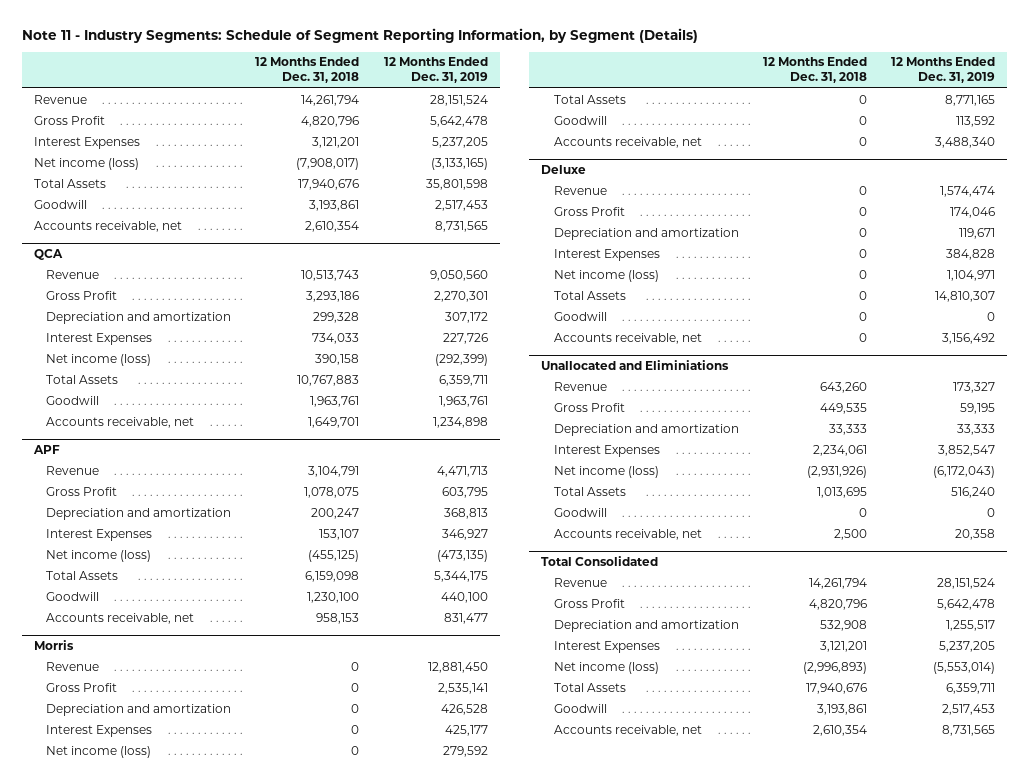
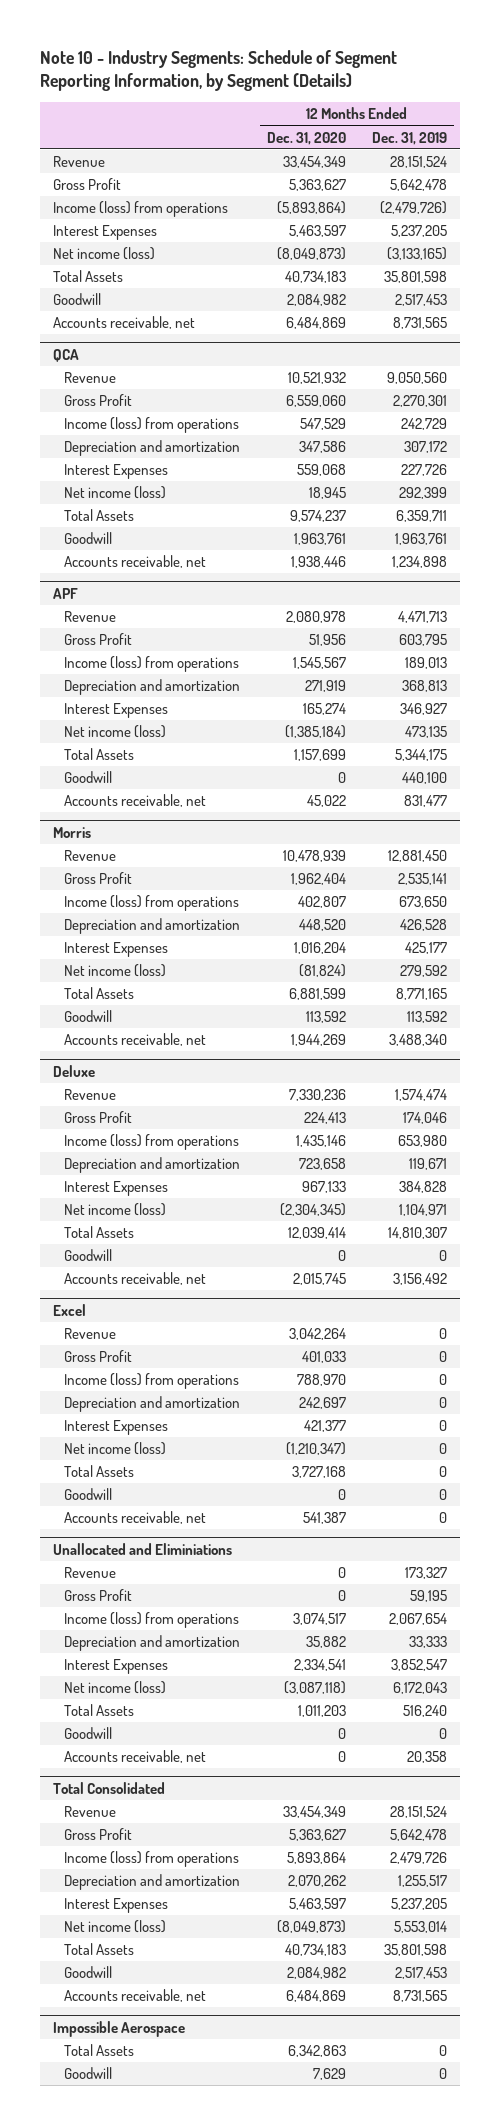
- Note 11 - Industry Segments: Schedule of Segment Reporting Information, by Segment (Details)
+ Note 10 - Industry Segments: Schedule of Segment Reporting Information, by Segment (Details)
- | 12 Months Ended Dec. 31, 2018 | 12 Months Ended Dec. 31, 2019
+ | 12 Months Ended Dec. 31, 2020 | 12 Months Ended Dec. 31, 2019
+ Income (loss) from operations | (5,893,864) | (2,479,726)
@ QCA
+ Income (loss) from operations | 547,529 | 242,729
- Net income (loss) | 390,158 | (292,399)
+ Net income (loss) | 18,945 | 292,399
@ APF
+ Income (loss) from operations | 1,545,567 | 189,013
- Net income (loss) | (455,125) | (473,135)
+ Net income (loss) | (1,385,184) | 473,135
@ Morris
+ Income (loss) from operations | 402,807 | 673,650
@ Deluxe
+ Income (loss) from operations | 1,435,146 | 653,980
+ Excel
+ Revenue | 3,042,264 | 0
+ Gross Profit | 401,033 | 0
+ Income (loss) from operations | 788,970 | 0
+ Depreciation and amortization | 242,697 | 0
+ Interest Expenses | 421,377 | 0
+ Net income (loss) | (1,210,347) | 0
+ Total Assets | 3,727,168 | 0
+ Goodwill | 0 | 0
+ Accounts receivable, net | 541,387 | 0
@ Unallocated and Eliminiations
+ Income (loss) from operations | 3,074,517 | 2,067,654
- Net income (loss) | (2,931,926) | (6,172,043)
+ Net income (loss) | (3,087,118) | 6,172,043
@ Total Consolidated
+ Income (loss) from operations | 5,893,864 | 2,479,726
- Net income (loss) | (2,996,893) | (5,553,014)
- Total Assets | 17,940,676 | 6,359,711
+ Net income (loss) | (8,049,873) | 5,553,014
+ Total Assets | 40,734,183 | 35,801,598
+ Impossible Aerospace
+ Total Assets | 6,342,863 | 0
+ Goodwill | 7,629 | 0

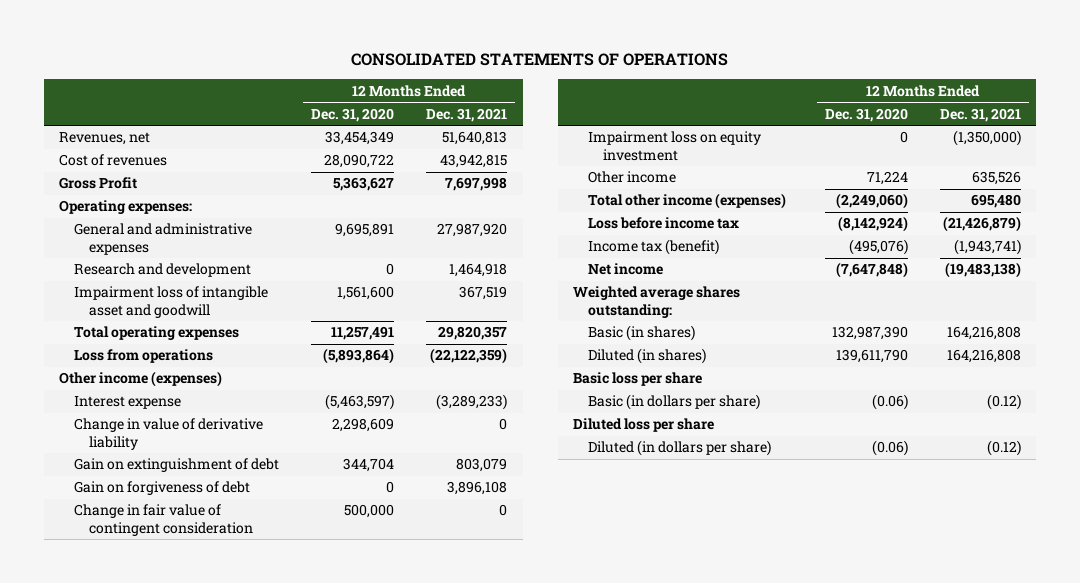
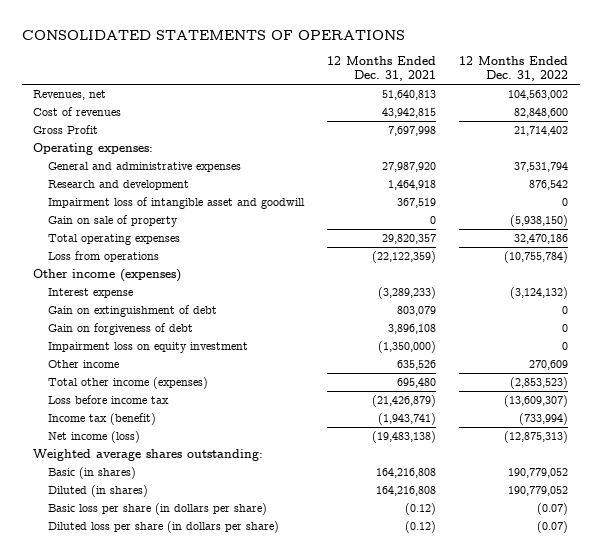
- | 12 Months Ended Dec. 31, 2020 | 12 Months Ended Dec. 31, 2021
+ | 12 Months Ended Dec. 31, 2021 | 12 Months Ended Dec. 31, 2022
+ Gain on sale of property | 0 | (5,938,150)
- Change in value of derivative liability | 2,298,609 | 0
- Change in fair value of contingent consideration | 500,000 | 0
- Net income | (7,647,848) | (19,483,138)
+ Net income (loss) | (19,483,138) | (12,875,313)
- Basic loss per share
- Basic (in dollars per share) | (0.06) | (0.12)
- Diluted loss per share
- Diluted (in dollars per share) | (0.06) | (0.12)
+ Basic loss per share (in dollars per share) | (0.12) | (0.07)
+ Diluted loss per share (in dollars per share) | (0.12) | (0.07)

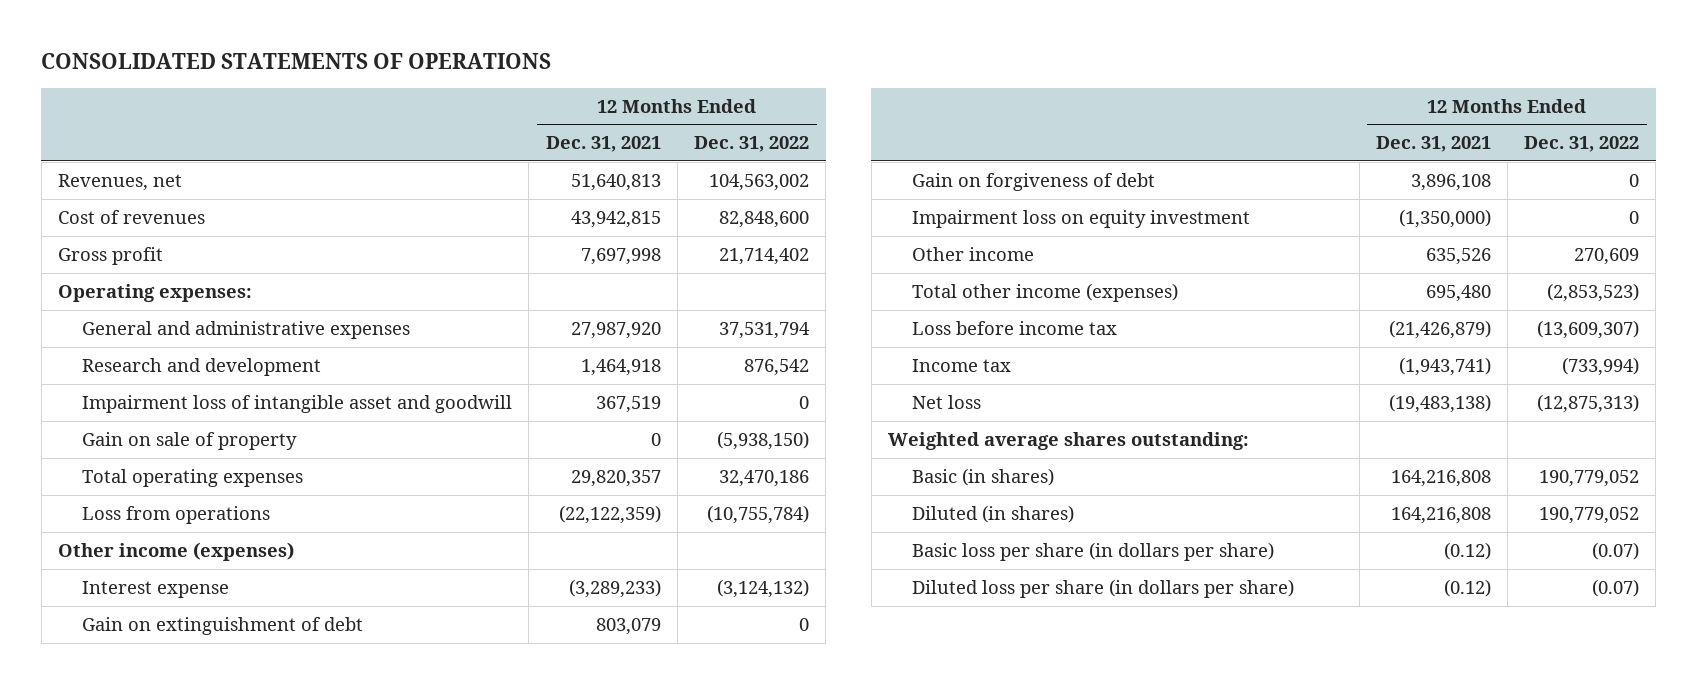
- Gross Profit | 7,697,998 | 21,714,402
+ Gross profit | 7,697,998 | 21,714,402
- Income tax (benefit) | (1,943,741) | (733,994)
- Net income (loss) | (19,483,138) | (12,875,313)
+ Income tax | (1,943,741) | (733,994)
+ Net loss | (19,483,138) | (12,875,313)

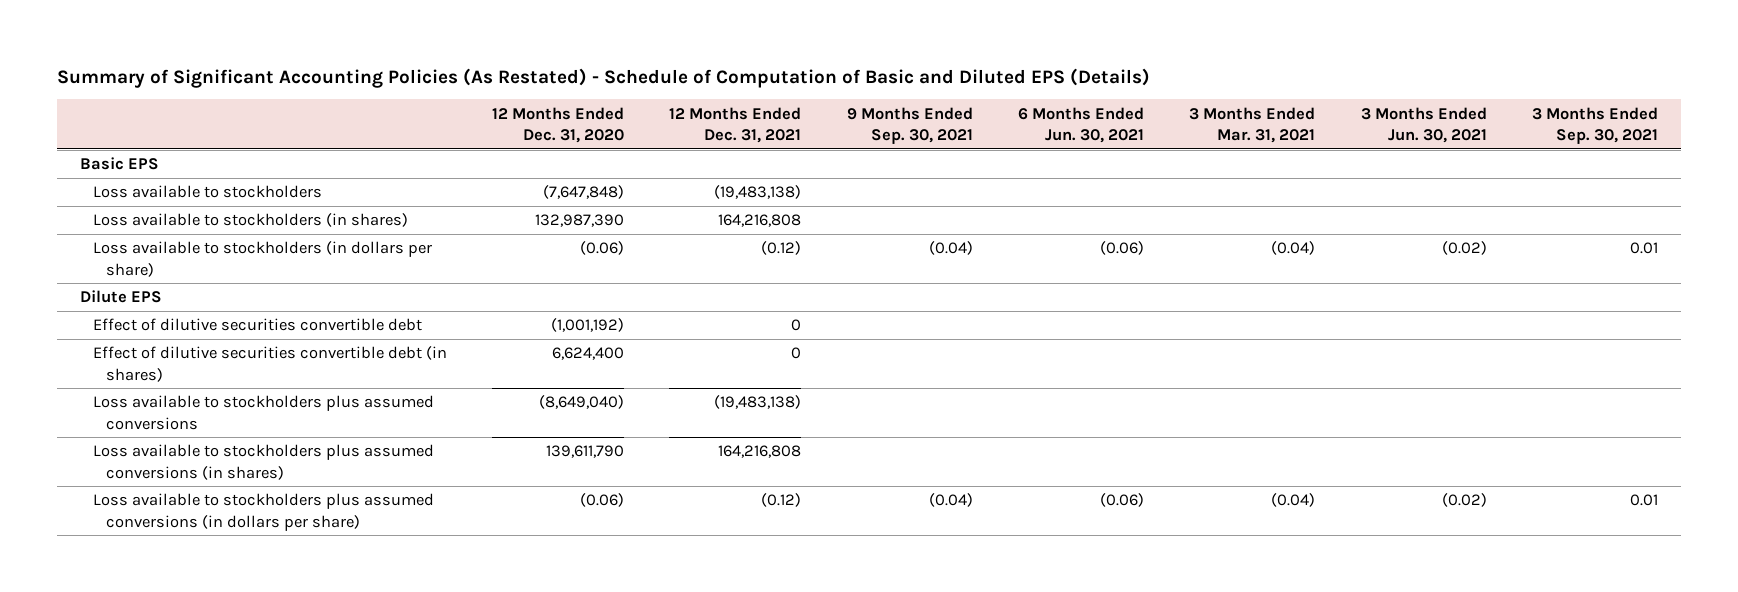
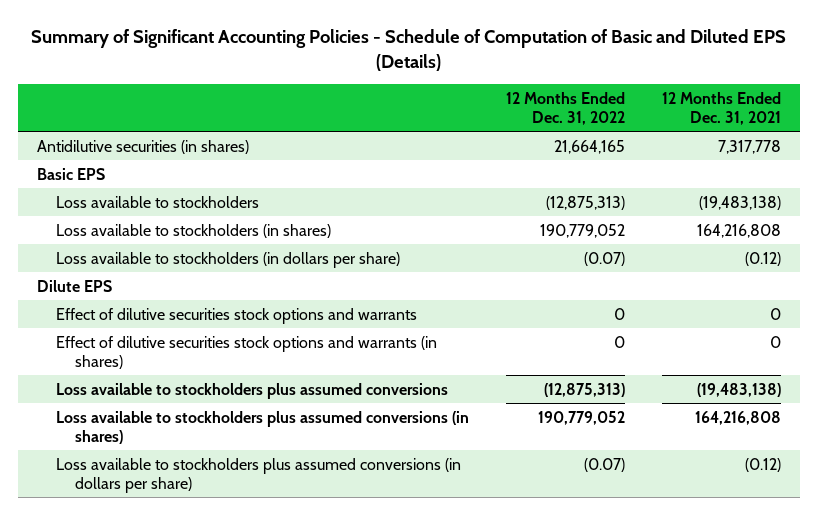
- Summary of Significant Accounting Policies (As Restated) - Schedule of Computation of Basic and Diluted EPS (Details)
+ Summary of Significant Accounting Policies - Schedule of Computation of Basic and Diluted EPS (Details)
- | 12 Months Ended Dec. 31, 2020 | 12 Months Ended Dec. 31, 2021 | 9 Months Ended Sep. 30, 2021 | 6 Months Ended Jun. 30, 2021 | 3 Months Ended Mar. 31, 2021 | 3 Months Ended Jun. 30, 2021 | 3 Months Ended Sep. 30, 2021
+ | 12 Months Ended Dec. 31, 2022 | 12 Months Ended Dec. 31, 2021
+ Antidilutive securities (in shares) | 21,664,165 | 7,317,778
- Effect of dilutive securities convertible debt | (1,001,192) | 0 | | | | |
- Effect of dilutive securities convertible debt (in shares) | 6,624,400 | 0 | | | | |
+ Effect of dilutive securities stock options and warrants | 0 | 0
+ Effect of dilutive securities stock options and warrants (in shares) | 0 | 0

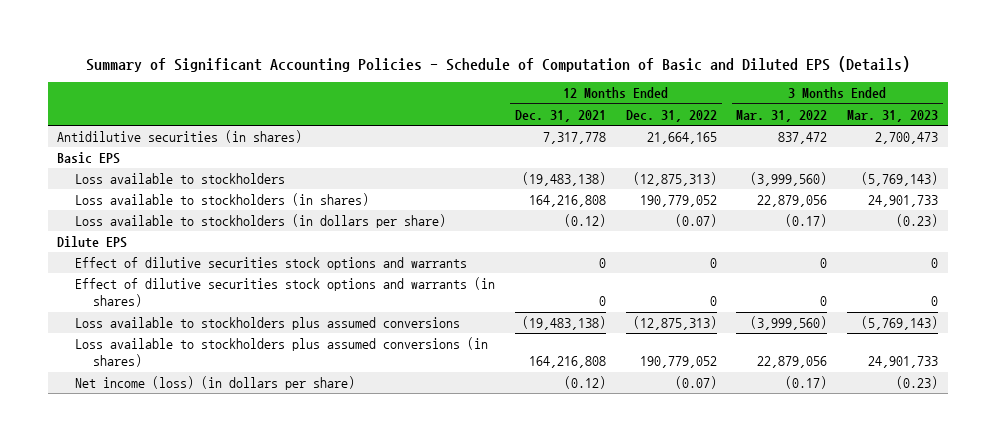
- | 12 Months Ended Dec. 31, 2022 | 12 Months Ended Dec. 31, 2021
+ | 12 Months Ended Dec. 31, 2021 | 12 Months Ended Dec. 31, 2022 | 3 Months Ended Mar. 31, 2022 | 3 Months Ended Mar. 31, 2023
- Loss available to stockholders plus assumed conversions (in dollars per share) | (0.07) | (0.12)
+ Net income (loss) (in dollars per share) | (0.12) | (0.07) | (0.17) | (0.23)

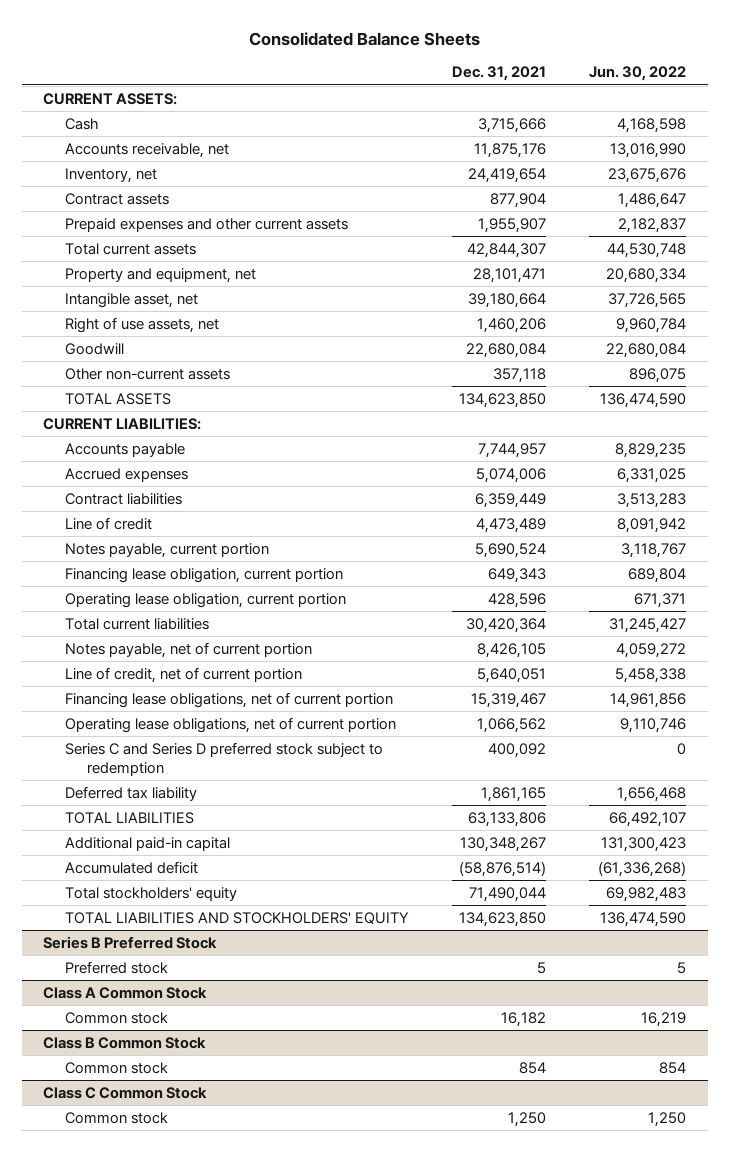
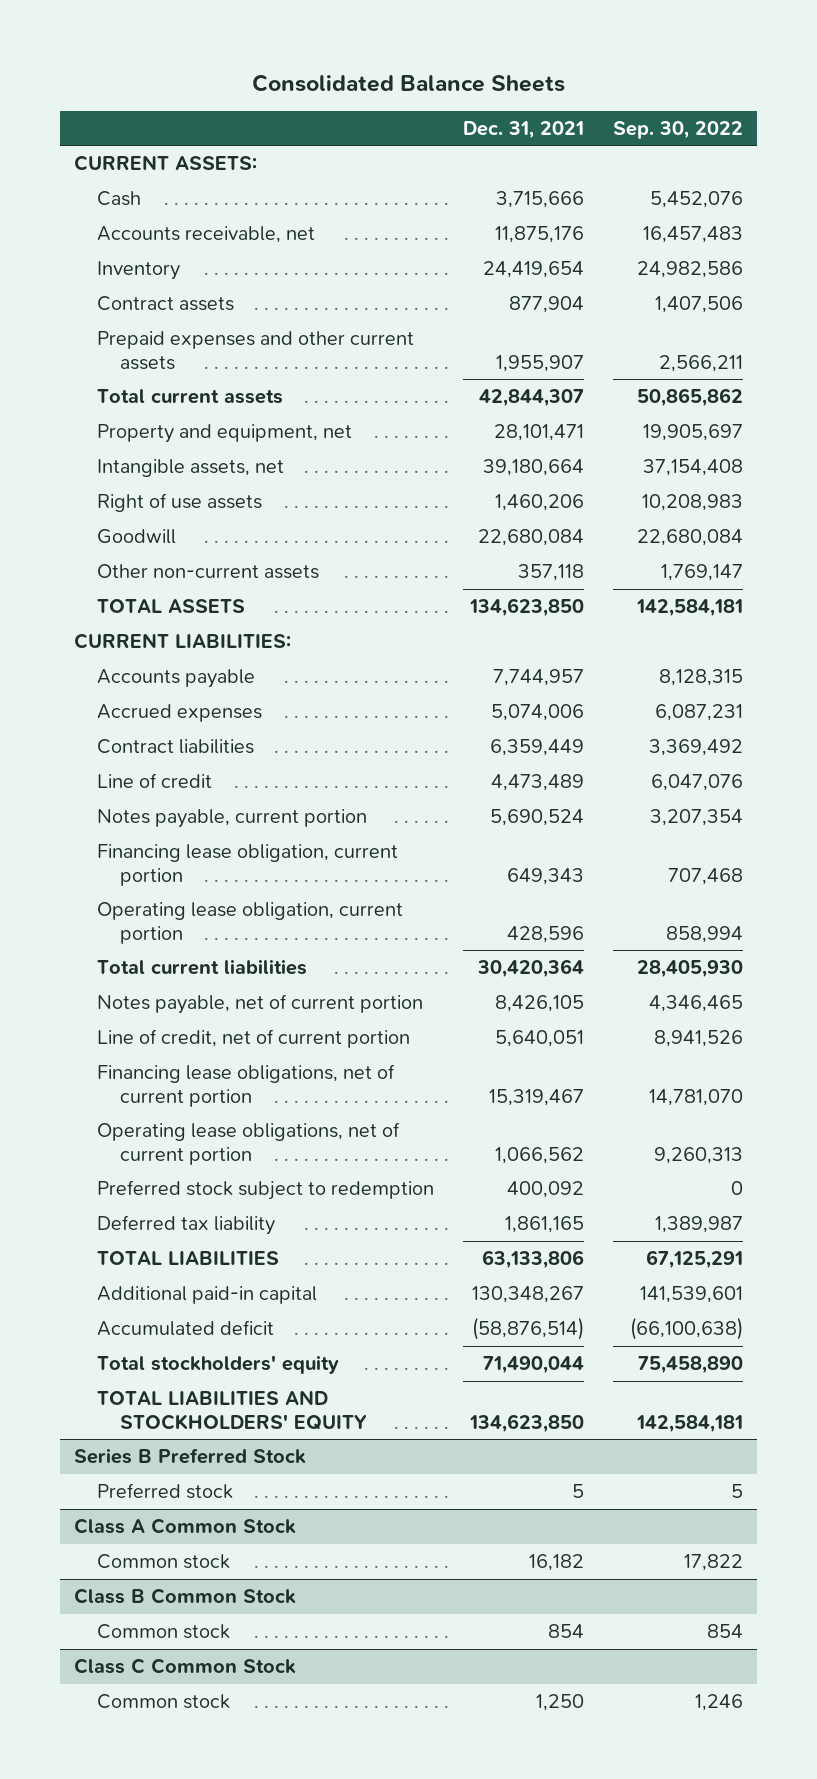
- | Dec. 31, 2021 | Jun. 30, 2022
+ | Dec. 31, 2021 | Sep. 30, 2022
- Inventory, net | 24,419,654 | 23,675,676
+ Inventory | 24,419,654 | 24,982,586
- Intangible asset, net | 39,180,664 | 37,726,565
- Right of use assets, net | 1,460,206 | 9,960,784
+ Intangible assets, net | 39,180,664 | 37,154,408
+ Right of use assets | 1,460,206 | 10,208,983
- Series C and Series D preferred stock subject to redemption | 400,092 | 0
+ Preferred stock subject to redemption | 400,092 | 0

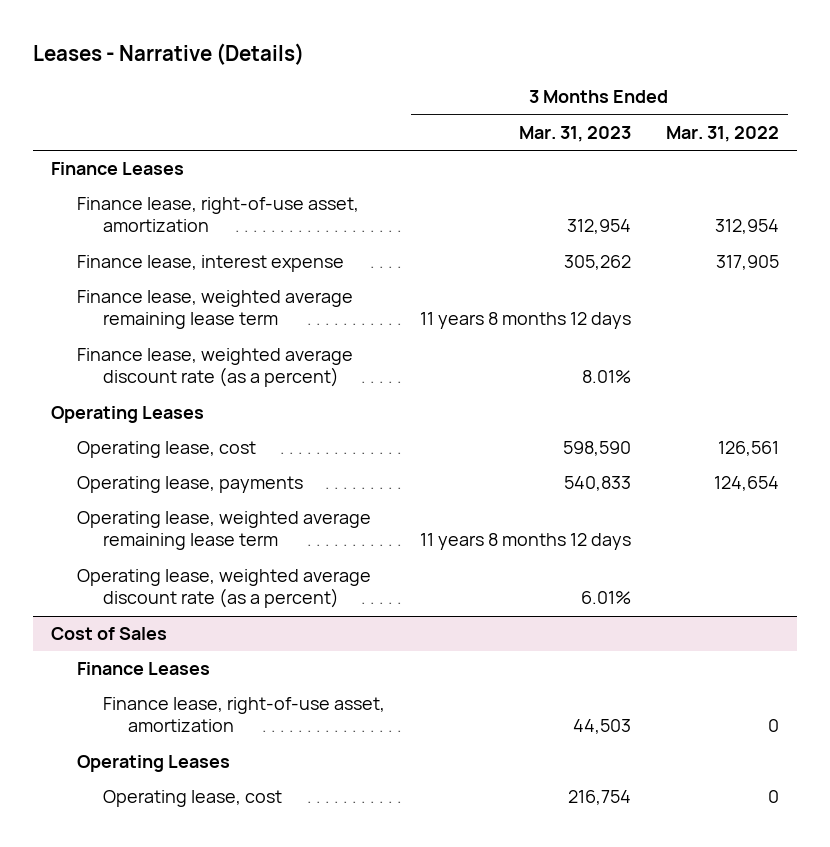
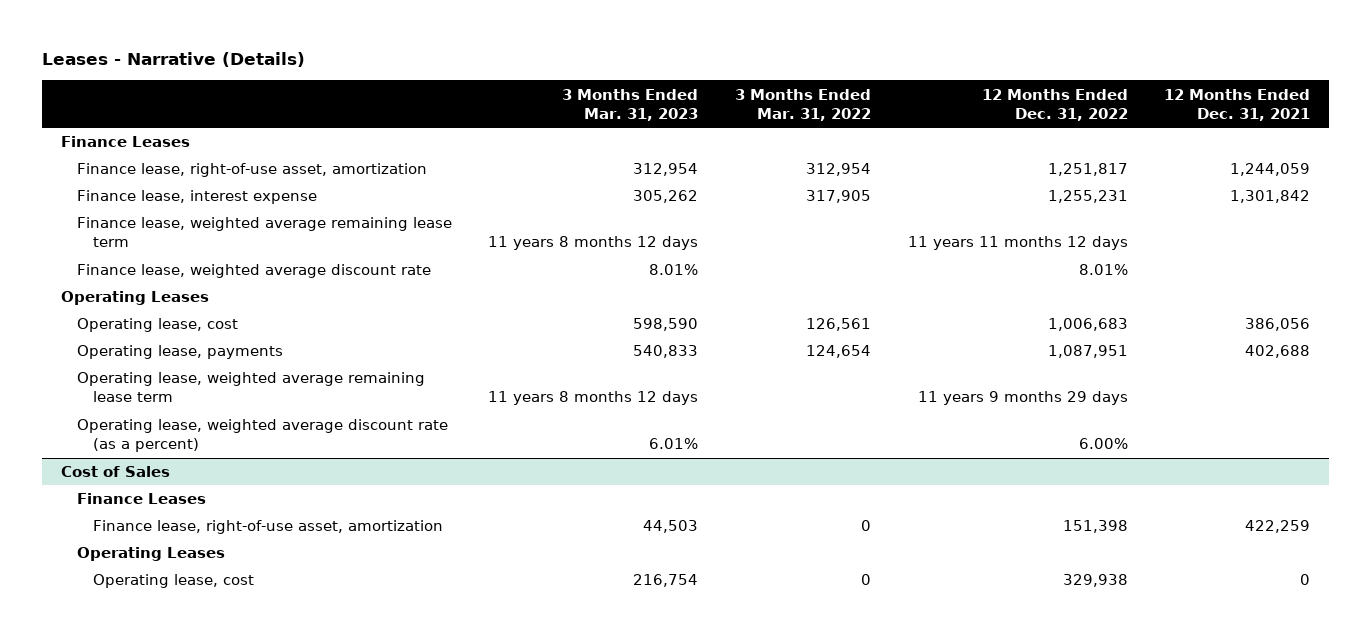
- | 3 Months Ended Mar. 31, 2023 | 3 Months Ended Mar. 31, 2022
+ | 3 Months Ended Mar. 31, 2023 | 3 Months Ended Mar. 31, 2022 | 12 Months Ended Dec. 31, 2022 | 12 Months Ended Dec. 31, 2021
- Finance lease, weighted average discount rate (as a percent) | 8.01% |
+ Finance lease, weighted average discount rate | 8.01% | | 8.01% |

